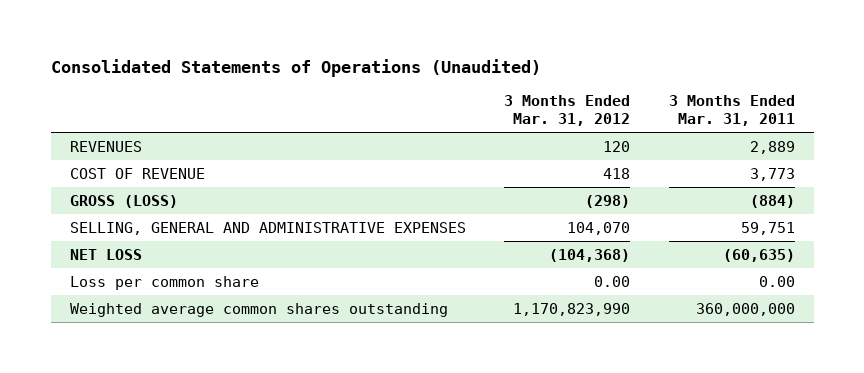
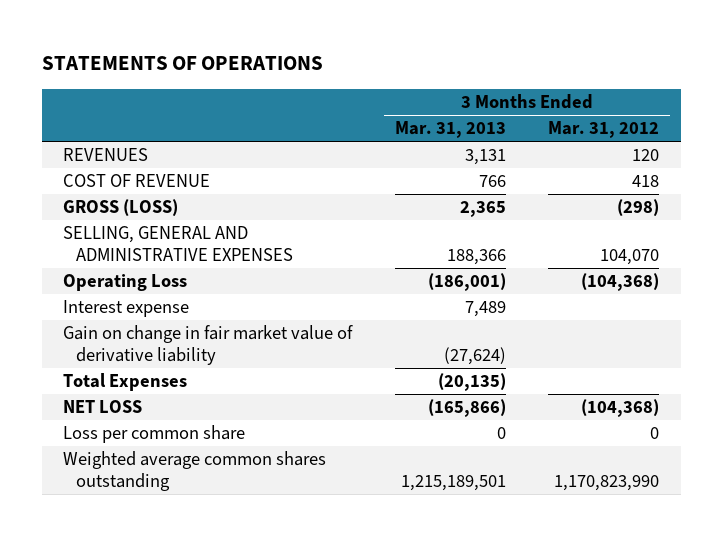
- Consolidated Statements of Operations (Unaudited)
+ STATEMENTS OF OPERATIONS
- | 3 Months Ended Mar. 31, 2012 | 3 Months Ended Mar. 31, 2011
+ | 3 Months Ended Mar. 31, 2013 | 3 Months Ended Mar. 31, 2012
+ Operating Loss | (186,001) | (104,368)
+ Interest expense | 7,489 |
+ Gain on change in fair market value of derivative liability | (27,624) |
+ Total Expenses | (20,135) |
- Loss per common share | 0.00 | 0.00
+ Loss per common share | 0 | 0

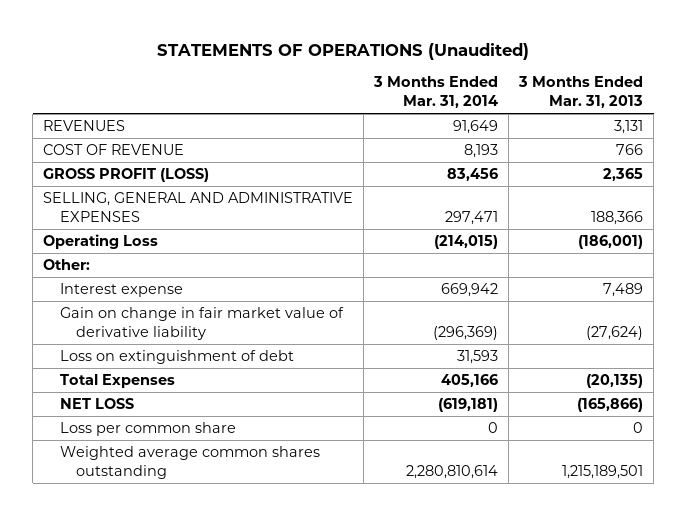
- STATEMENTS OF OPERATIONS
+ STATEMENTS OF OPERATIONS (Unaudited)
- | 3 Months Ended Mar. 31, 2013 | 3 Months Ended Mar. 31, 2012
+ | 3 Months Ended Mar. 31, 2014 | 3 Months Ended Mar. 31, 2013
- GROSS (LOSS) | 2,365 | (298)
+ GROSS PROFIT (LOSS) | 83,456 | 2,365
+ Other:
+ Loss on extinguishment of debt | 31,593 |

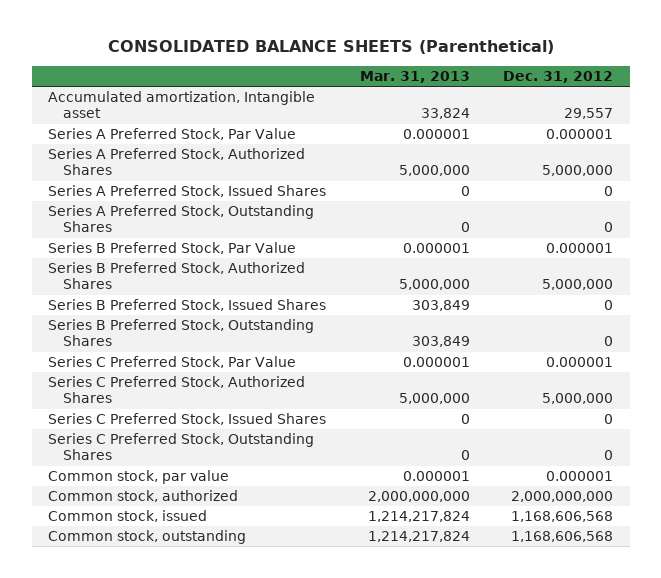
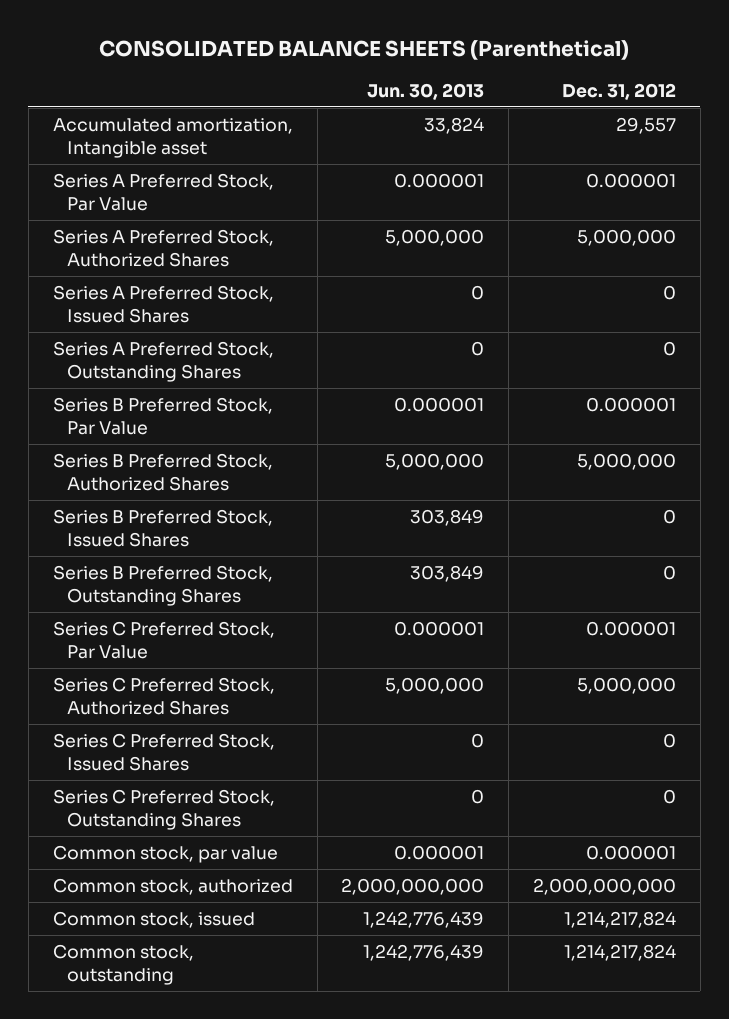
- | Mar. 31, 2013 | Dec. 31, 2012
+ | Jun. 30, 2013 | Dec. 31, 2012
- Common stock, issued | 1,214,217,824 | 1,168,606,568
- Common stock, outstanding | 1,214,217,824 | 1,168,606,568
+ Common stock, issued | 1,242,776,439 | 1,214,217,824
+ Common stock, outstanding | 1,242,776,439 | 1,214,217,824

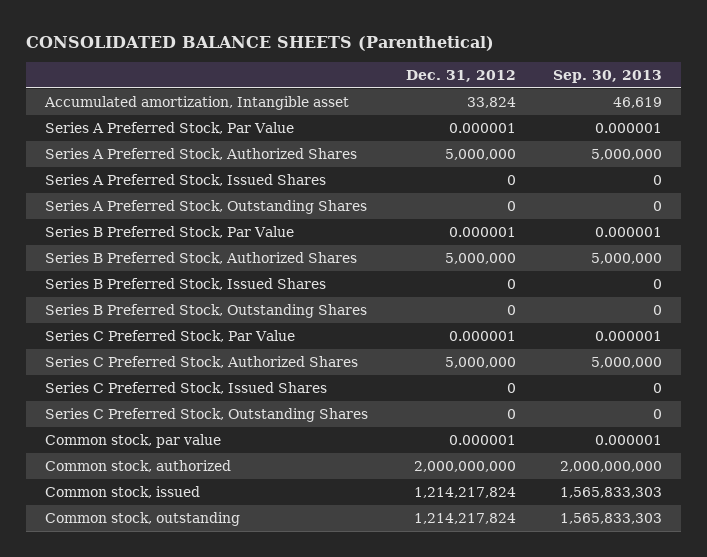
- | Jun. 30, 2013 | Dec. 31, 2012
+ | Dec. 31, 2012 | Sep. 30, 2013
- Accumulated amortization, Intangible asset | 33,824 | 29,557
+ Accumulated amortization, Intangible asset | 33,824 | 46,619

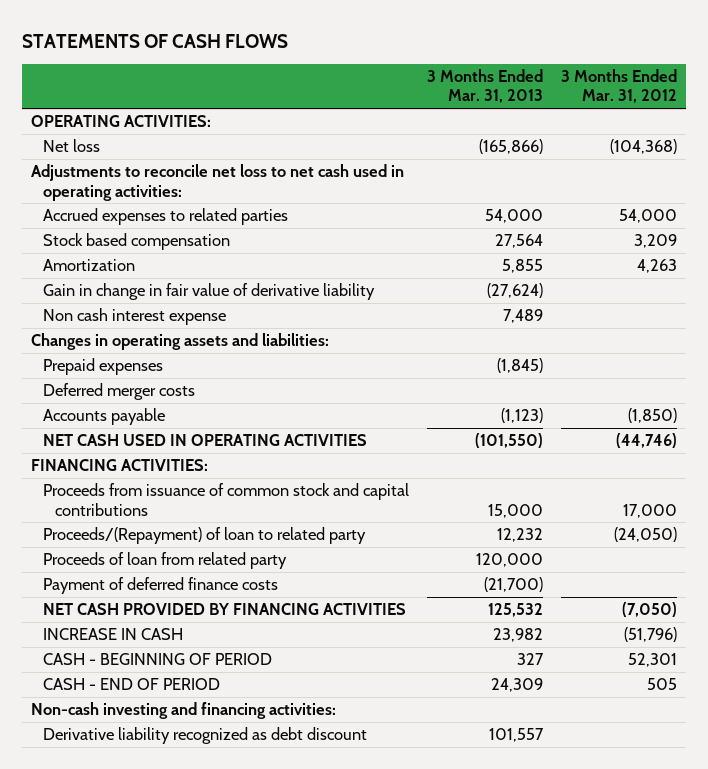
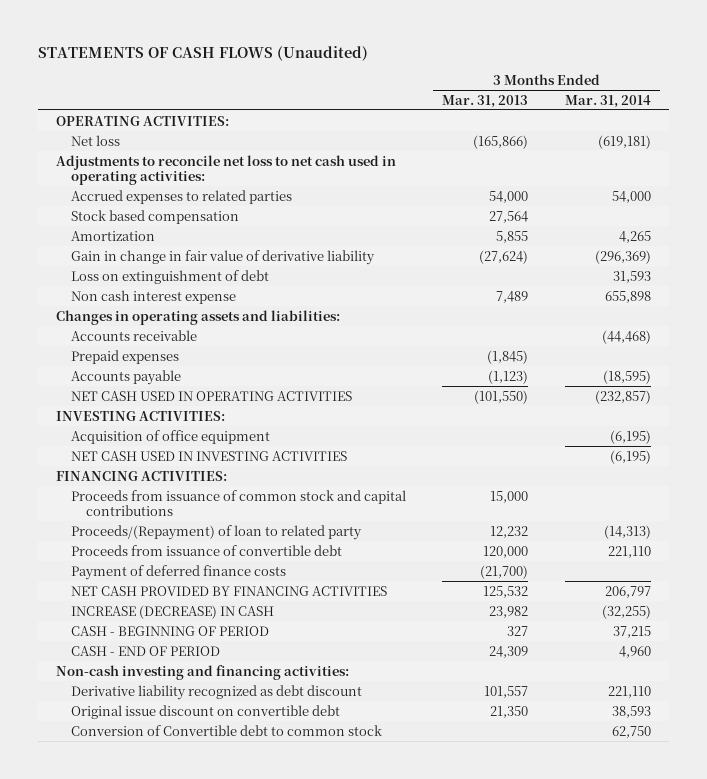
- STATEMENTS OF CASH FLOWS
+ STATEMENTS OF CASH FLOWS (Unaudited)
- | 3 Months Ended Mar. 31, 2013 | 3 Months Ended Mar. 31, 2012
+ | 3 Months Ended Mar. 31, 2013 | 3 Months Ended Mar. 31, 2014
+ Loss on extinguishment of debt | | 31,593
+ Accounts receivable | | (44,468)
- Deferred merger costs
+ INVESTING ACTIVITIES:
+ Acquisition of office equipment | | (6,195)
+ NET CASH USED IN INVESTING ACTIVITIES | | (6,195)
- Proceeds of loan from related party | 120,000 |
+ Proceeds from issuance of convertible debt | 120,000 | 221,110
- INCREASE IN CASH | 23,982 | (51,796)
+ INCREASE (DECREASE) IN CASH | 23,982 | (32,255)
+ Original issue discount on convertible debt | 21,350 | 38,593
+ Conversion of Convertible debt to common stock | | 62,750

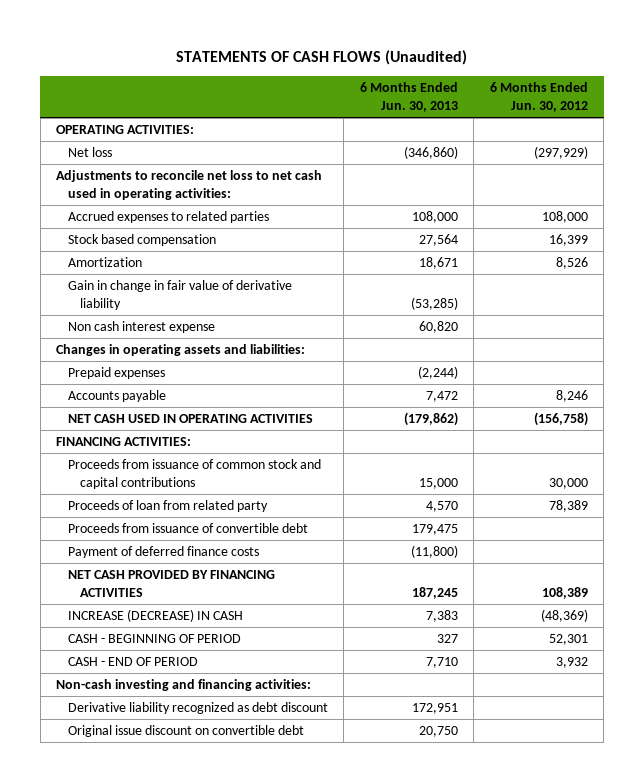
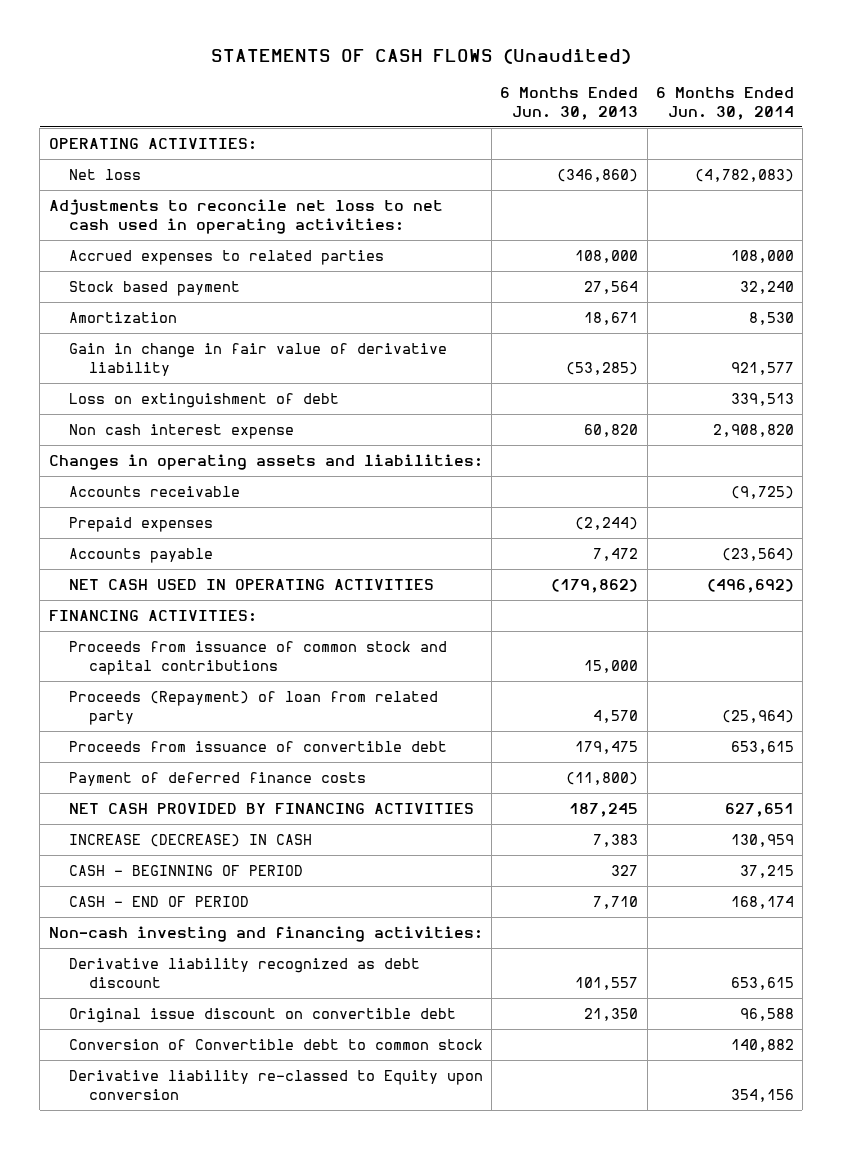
- | 6 Months Ended Jun. 30, 2013 | 6 Months Ended Jun. 30, 2012
+ | 6 Months Ended Jun. 30, 2013 | 6 Months Ended Jun. 30, 2014
- Stock based compensation | 27,564 | 16,399
+ Stock based payment | 27,564 | 32,240
+ Loss on extinguishment of debt | | 339,513
+ Accounts receivable | | (9,725)
- Proceeds of loan from related party | 4,570 | 78,389
+ Proceeds (Repayment) of loan from related party | 4,570 | (25,964)
- Derivative liability recognized as debt discount | 172,951 |
- Original issue discount on convertible debt | 20,750 |
+ Derivative liability recognized as debt discount | 101,557 | 653,615
+ Original issue discount on convertible debt | 21,350 | 96,588
+ Conversion of Convertible debt to common stock | | 140,882
+ Derivative liability re-classed to Equity upon conversion | | 354,156

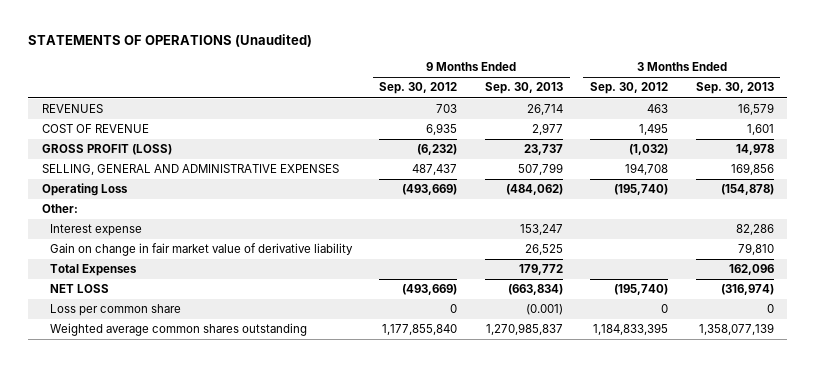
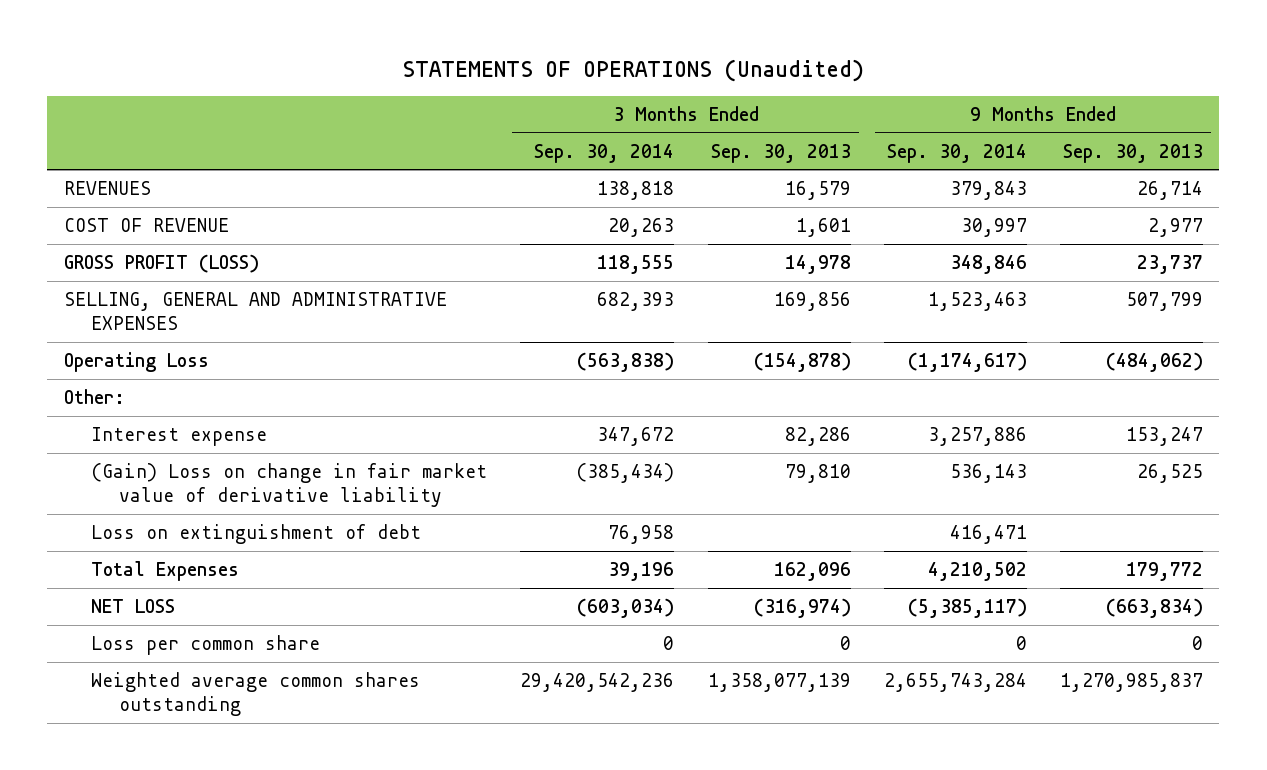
- | 9 Months Ended Sep. 30, 2012 | 9 Months Ended Sep. 30, 2013 | 3 Months Ended Sep. 30, 2012 | 3 Months Ended Sep. 30, 2013
+ | 3 Months Ended Sep. 30, 2014 | 3 Months Ended Sep. 30, 2013 | 9 Months Ended Sep. 30, 2014 | 9 Months Ended Sep. 30, 2013
- Gain on change in fair market value of derivative liability | | 26,525 | | 79,810
+ (Gain) Loss on change in fair market value of derivative liability | (385,434) | 79,810 | 536,143 | 26,525
+ Loss on extinguishment of debt | 76,958 | | 416,471 |
- Loss per common share | 0 | (0.001) | 0 | 0
+ Loss per common share | 0 | 0 | 0 | 0

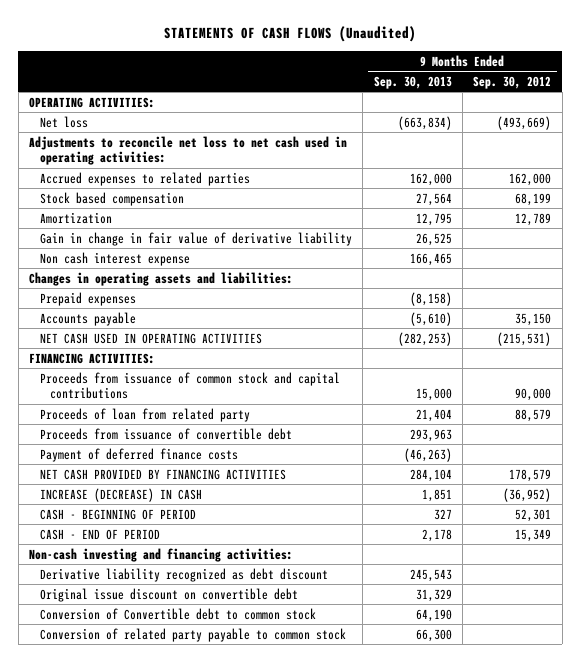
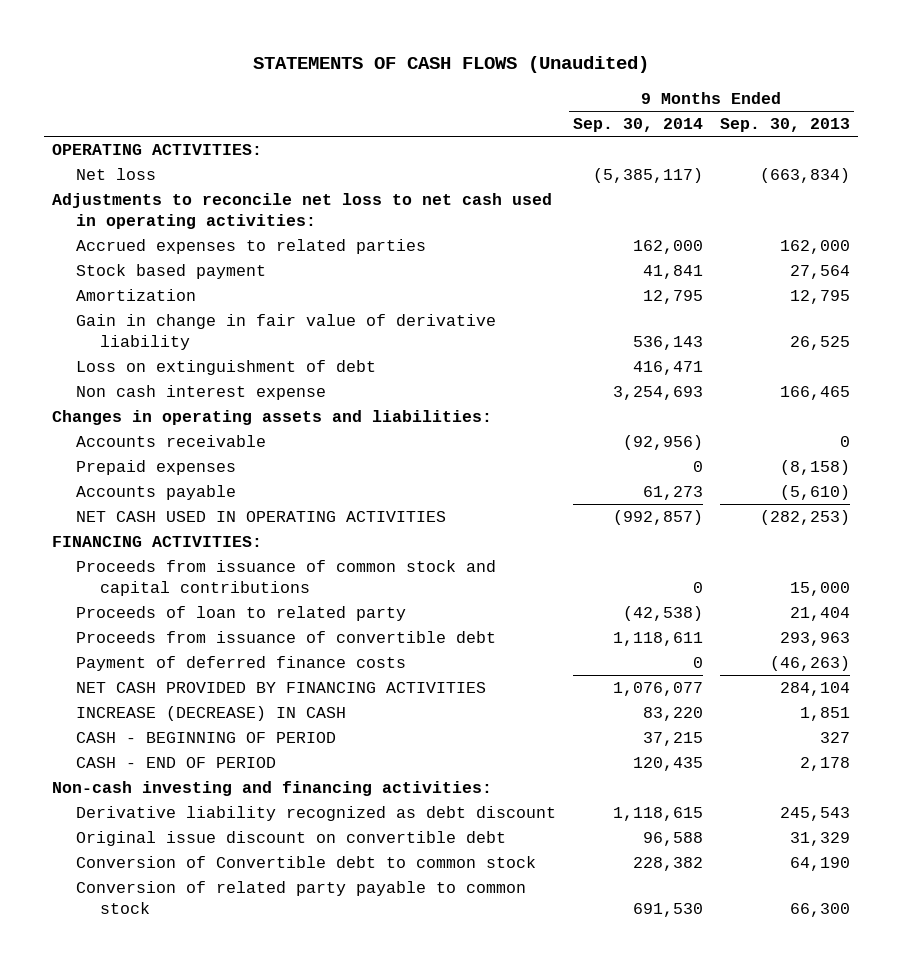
- | 9 Months Ended Sep. 30, 2013 | 9 Months Ended Sep. 30, 2012
+ | 9 Months Ended Sep. 30, 2014 | 9 Months Ended Sep. 30, 2013
- Stock based compensation | 27,564 | 68,199
+ Stock based payment | 41,841 | 27,564
+ Loss on extinguishment of debt | 416,471 |
+ Accounts receivable | (92,956) | 0
- Proceeds of loan from related party | 21,404 | 88,579
+ Proceeds of loan to related party | (42,538) | 21,404

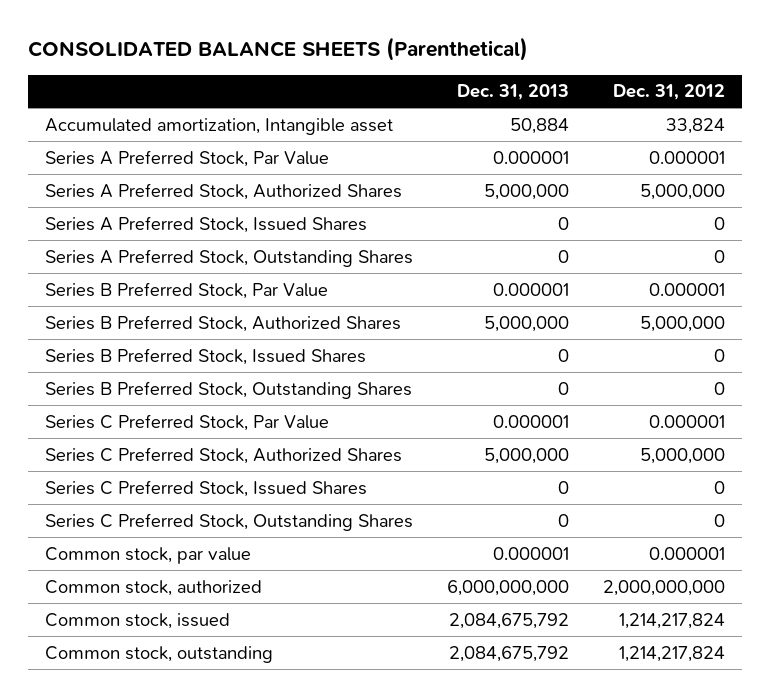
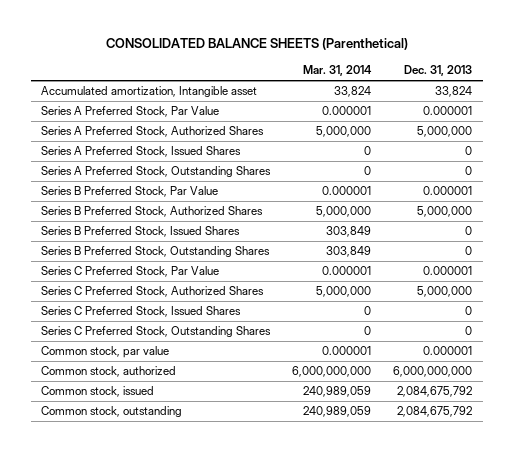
- | Dec. 31, 2013 | Dec. 31, 2012
+ | Mar. 31, 2014 | Dec. 31, 2013
- Accumulated amortization, Intangible asset | 50,884 | 33,824
+ Accumulated amortization, Intangible asset | 33,824 | 33,824

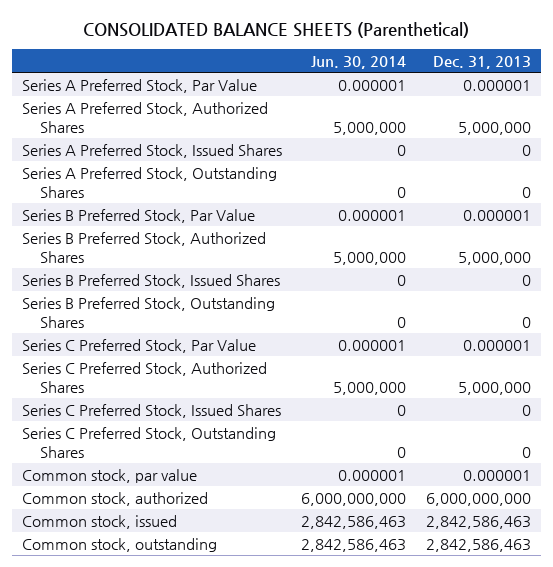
- | Mar. 31, 2014 | Dec. 31, 2013
+ | Jun. 30, 2014 | Dec. 31, 2013
- Accumulated amortization, Intangible asset | 33,824 | 33,824
- Common stock, issued | 240,989,059 | 2,084,675,792
- Common stock, outstanding | 240,989,059 | 2,084,675,792
+ Common stock, issued | 2,842,586,463 | 2,842,586,463
+ Common stock, outstanding | 2,842,586,463 | 2,842,586,463

